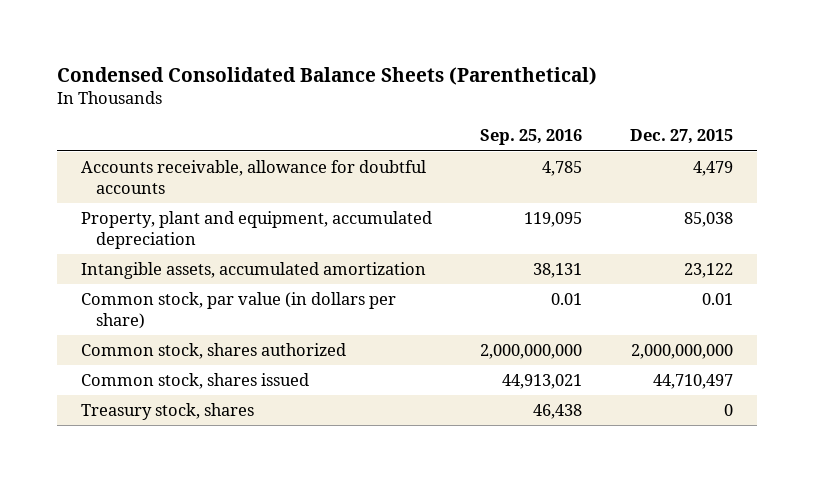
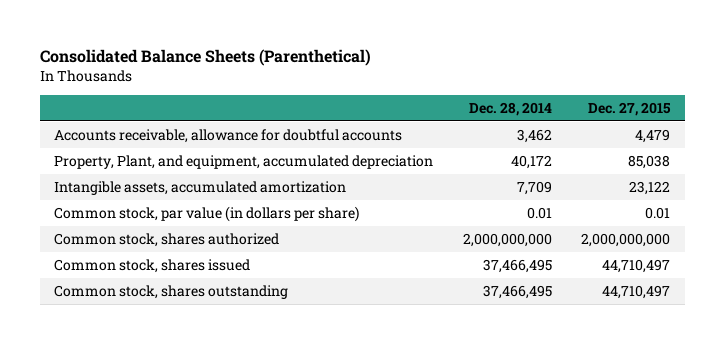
- Condensed Consolidated Balance Sheets (Parenthetical)
+ Consolidated Balance Sheets (Parenthetical)
- | Sep. 25, 2016 | Dec. 27, 2015
+ | Dec. 28, 2014 | Dec. 27, 2015
- Property, plant and equipment, accumulated depreciation | 119,095 | 85,038
+ Property, Plant, and equipment, accumulated depreciation | 40,172 | 85,038
- Treasury stock, shares | 46,438 | 0
+ Common stock, shares outstanding | 37,466,495 | 44,710,497

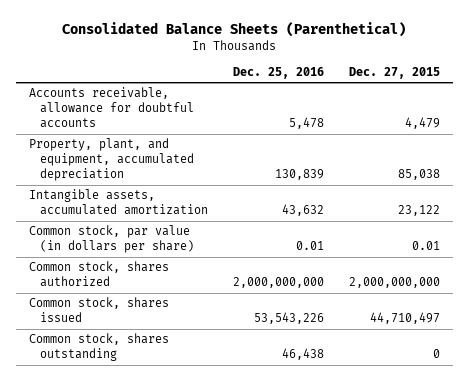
- | Dec. 28, 2014 | Dec. 27, 2015
+ | Dec. 25, 2016 | Dec. 27, 2015
- Property, Plant, and equipment, accumulated depreciation | 40,172 | 85,038
+ Property, plant, and equipment, accumulated depreciation | 130,839 | 85,038
- Common stock, shares outstanding | 37,466,495 | 44,710,497
+ Common stock, shares outstanding | 46,438 | 0

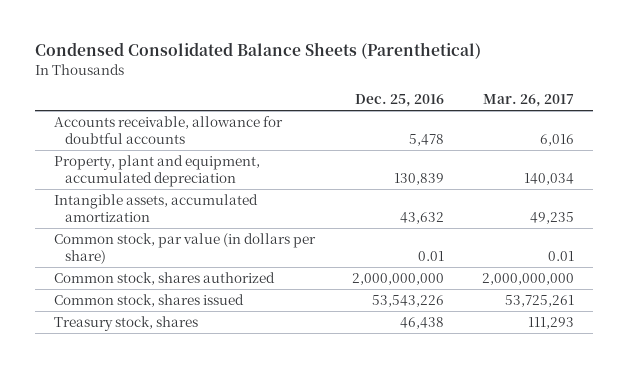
- Consolidated Balance Sheets (Parenthetical)
+ Condensed Consolidated Balance Sheets (Parenthetical)
- | Dec. 25, 2016 | Dec. 27, 2015
+ | Dec. 25, 2016 | Mar. 26, 2017
- Property, plant, and equipment, accumulated depreciation | 130,839 | 85,038
+ Property, plant and equipment, accumulated depreciation | 130,839 | 140,034
- Common stock, shares outstanding | 46,438 | 0
+ Treasury stock, shares | 46,438 | 111,293

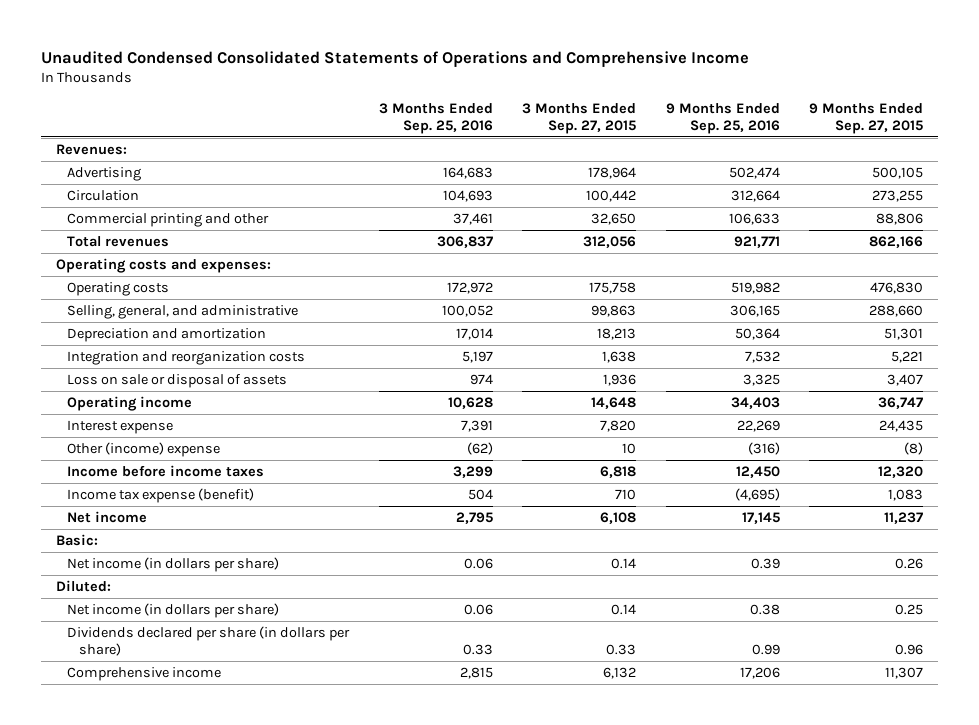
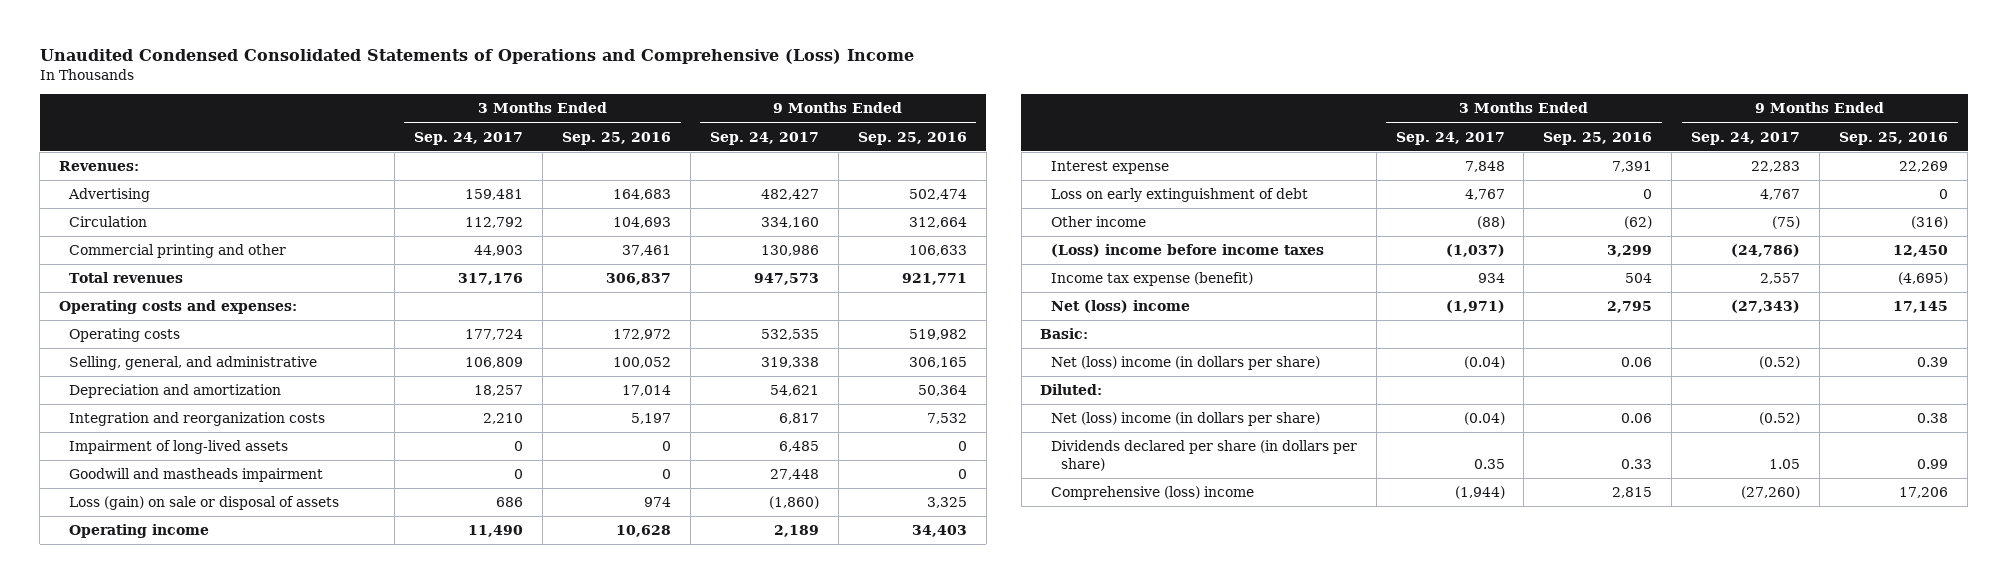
- Unaudited Condensed Consolidated Statements of Operations and Comprehensive Income
+ Unaudited Condensed Consolidated Statements of Operations and Comprehensive (Loss) Income
- | 3 Months Ended Sep. 25, 2016 | 3 Months Ended Sep. 27, 2015 | 9 Months Ended Sep. 25, 2016 | 9 Months Ended Sep. 27, 2015
+ | 3 Months Ended Sep. 24, 2017 | 3 Months Ended Sep. 25, 2016 | 9 Months Ended Sep. 24, 2017 | 9 Months Ended Sep. 25, 2016
- Loss on sale or disposal of assets | 974 | 1,936 | 3,325 | 3,407
+ Impairment of long-lived assets | 0 | 0 | 6,485 | 0
+ Goodwill and mastheads impairment | 0 | 0 | 27,448 | 0
+ Loss (gain) on sale or disposal of assets | 686 | 974 | (1,860) | 3,325
- Other (income) expense | (62) | 10 | (316) | (8)
- Income before income taxes | 3,299 | 6,818 | 12,450 | 12,320
+ Loss on early extinguishment of debt | 4,767 | 0 | 4,767 | 0
+ Other income | (88) | (62) | (75) | (316)
+ (Loss) income before income taxes | (1,037) | 3,299 | (24,786) | 12,450
- Net income | 2,795 | 6,108 | 17,145 | 11,237
+ Net (loss) income | (1,971) | 2,795 | (27,343) | 17,145
- Net income (in dollars per share) | 0.06 | 0.14 | 0.39 | 0.26
+ Net (loss) income (in dollars per share) | (0.04) | 0.06 | (0.52) | 0.39
- Net income (in dollars per share) | 0.06 | 0.14 | 0.38 | 0.25
+ Net (loss) income (in dollars per share) | (0.04) | 0.06 | (0.52) | 0.38
- Comprehensive income | 2,815 | 6,132 | 17,206 | 11,307
+ Comprehensive (loss) income | (1,944) | 2,815 | (27,260) | 17,206

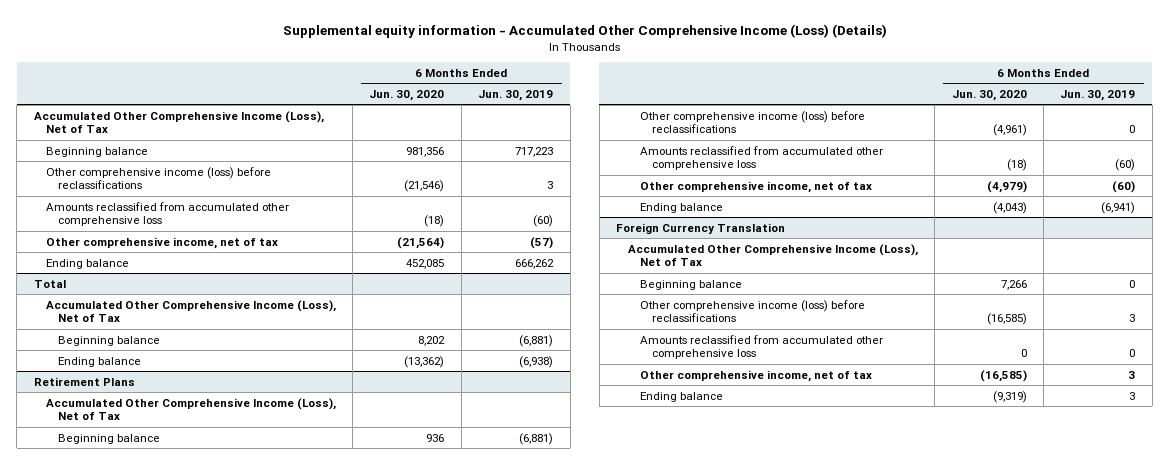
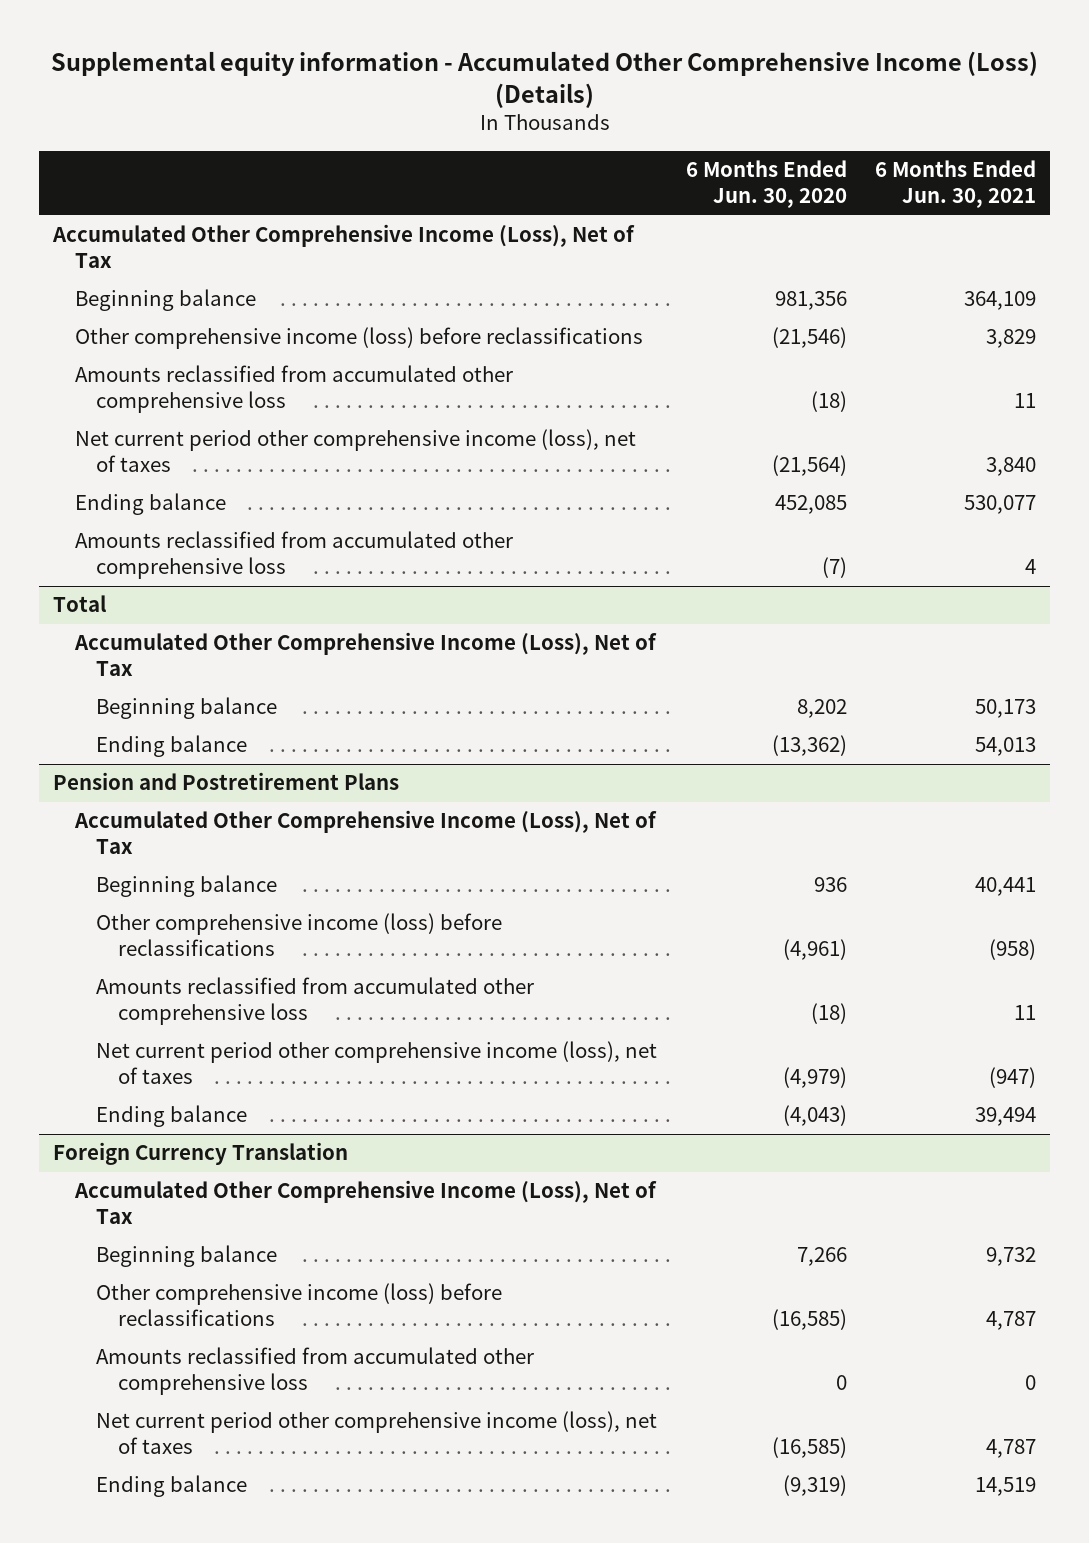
- | 6 Months Ended Jun. 30, 2020 | 6 Months Ended Jun. 30, 2019
+ | 6 Months Ended Jun. 30, 2020 | 6 Months Ended Jun. 30, 2021
- Other comprehensive income, net of tax | (21,564) | (57)
+ Net current period other comprehensive income (loss), net of taxes | (21,564) | 3,840
+ Amounts reclassified from accumulated other comprehensive loss | (7) | 4
- Retirement Plans
+ Pension and Postretirement Plans
- Other comprehensive income, net of tax | (4,979) | (60)
+ Net current period other comprehensive income (loss), net of taxes | (4,979) | (947)
@ Foreign Currency Translation
- Other comprehensive income, net of tax | (16,585) | 3
+ Net current period other comprehensive income (loss), net of taxes | (16,585) | 4,787

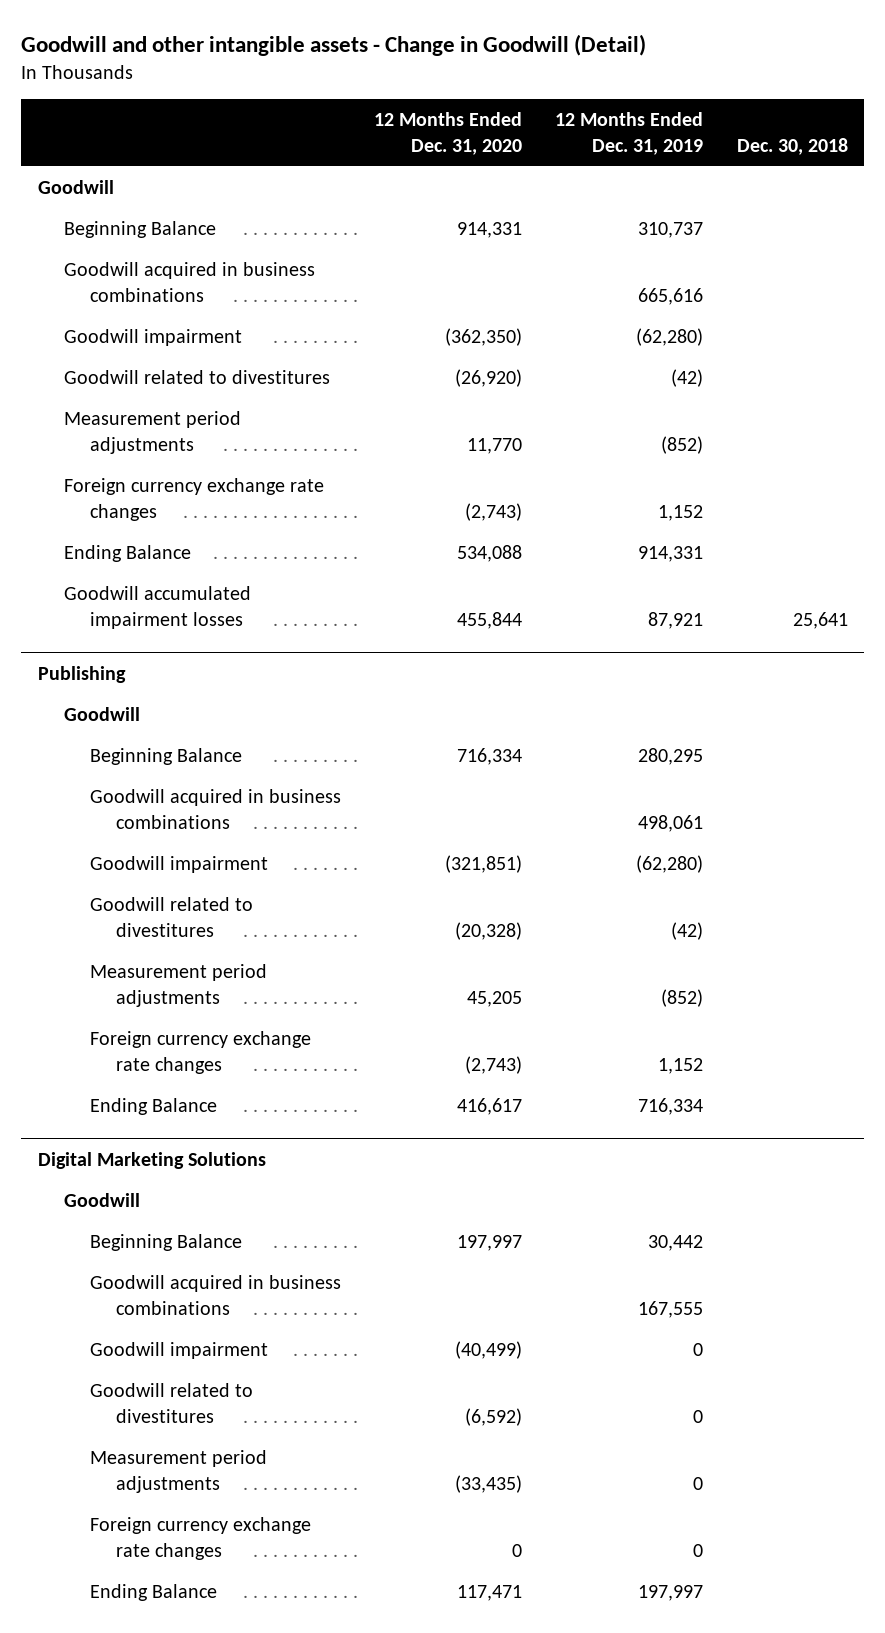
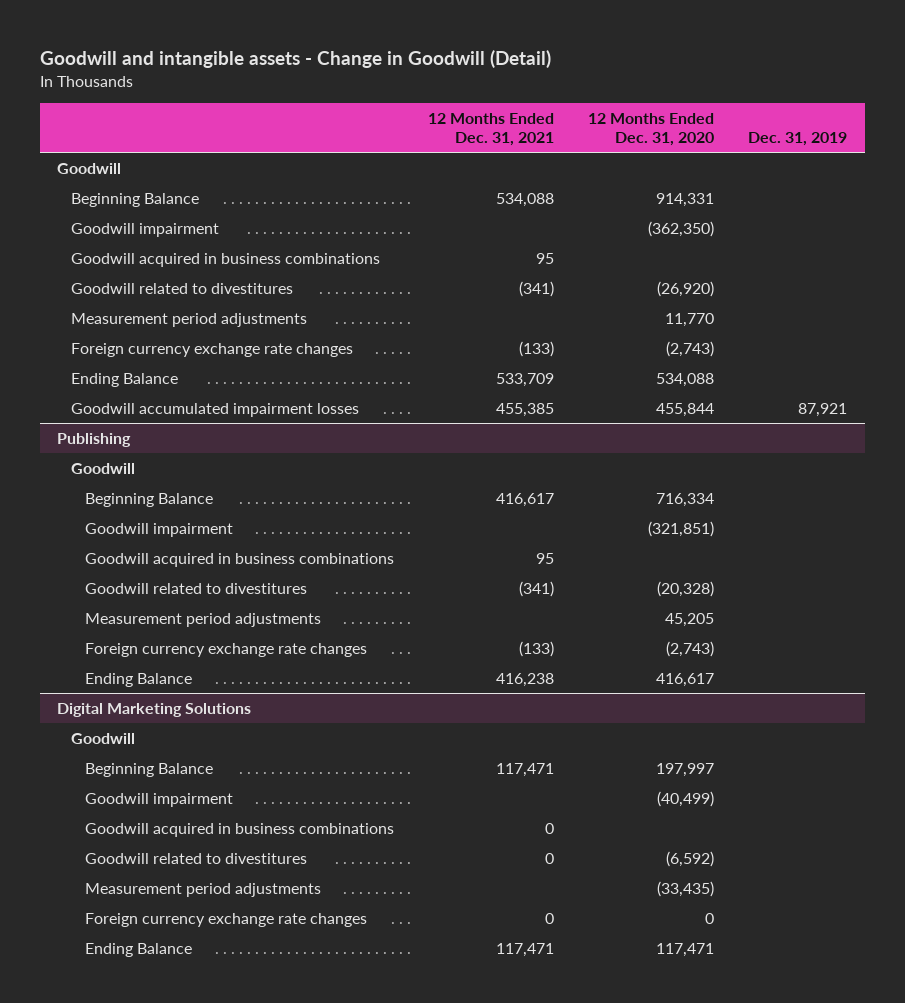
- Goodwill and other intangible assets - Change in Goodwill (Detail)
+ Goodwill and intangible assets - Change in Goodwill (Detail)
- | 12 Months Ended Dec. 31, 2020 | 12 Months Ended Dec. 31, 2019 | Dec. 30, 2018
+ | 12 Months Ended Dec. 31, 2021 | 12 Months Ended Dec. 31, 2020 | Dec. 31, 2019
moved down: Goodwill acquired in business combinations | 95 | |
@ Publishing
moved down: Goodwill acquired in business combinations | 95 | |
@ Digital Marketing Solutions
moved down: Goodwill acquired in business combinations | 0 | |

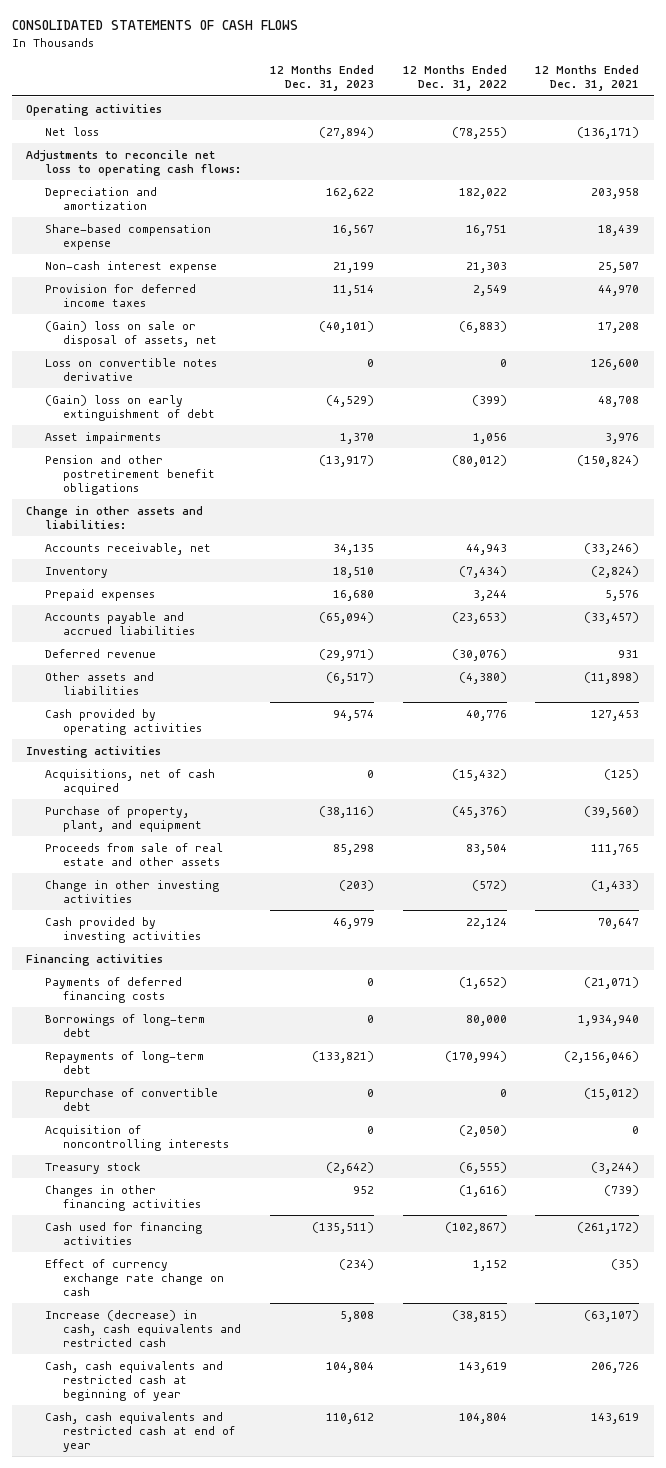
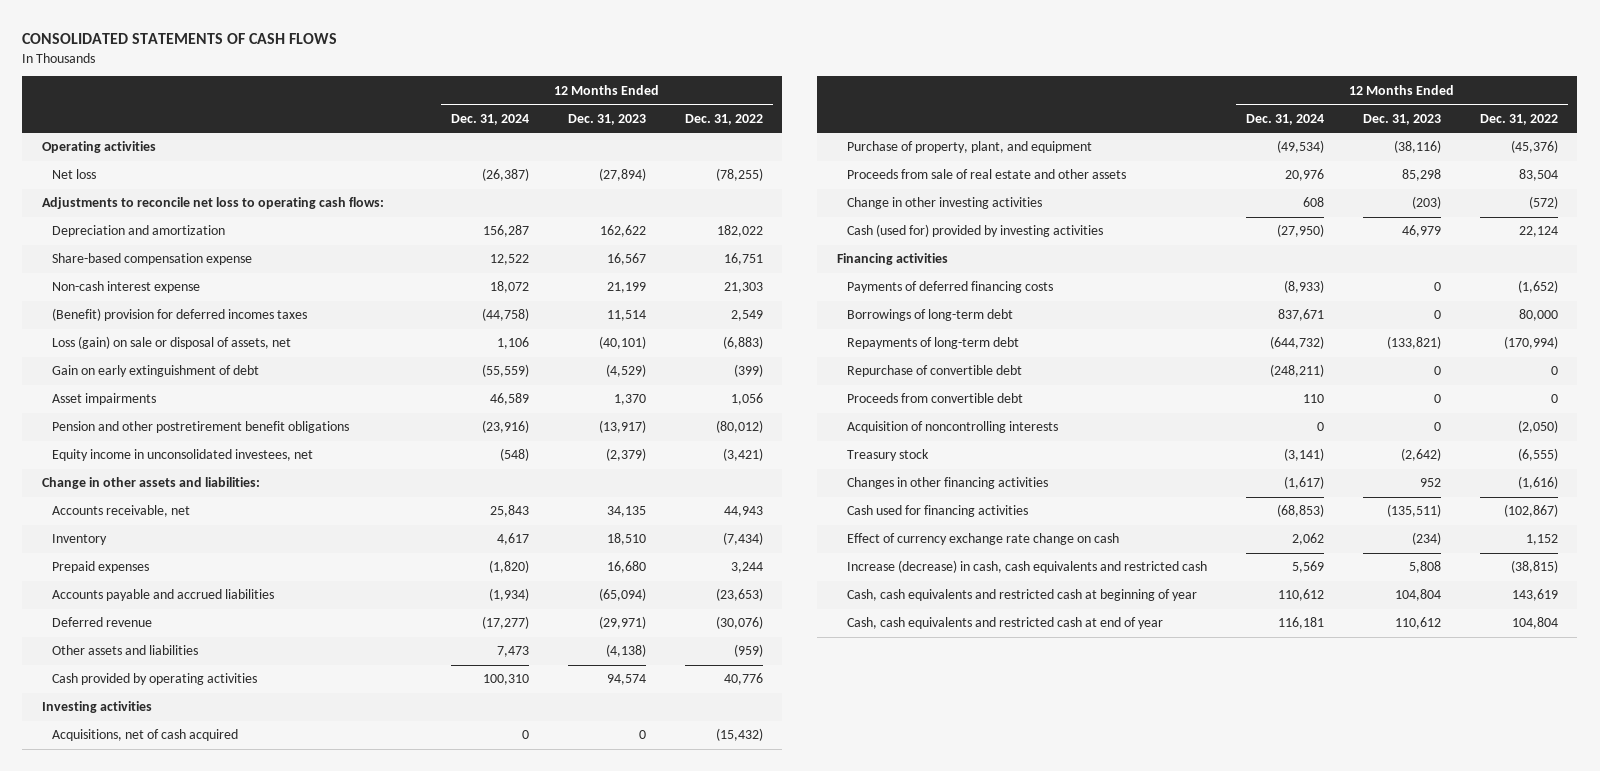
- | 12 Months Ended Dec. 31, 2023 | 12 Months Ended Dec. 31, 2022 | 12 Months Ended Dec. 31, 2021
+ | 12 Months Ended Dec. 31, 2024 | 12 Months Ended Dec. 31, 2023 | 12 Months Ended Dec. 31, 2022
- Provision for deferred income taxes | 11,514 | 2,549 | 44,970
- (Gain) loss on sale or disposal of assets, net | (40,101) | (6,883) | 17,208
- Loss on convertible notes derivative | 0 | 0 | 126,600
- (Gain) loss on early extinguishment of debt | (4,529) | (399) | 48,708
+ (Benefit) provision for deferred incomes taxes | (44,758) | 11,514 | 2,549
+ Loss (gain) on sale or disposal of assets, net | 1,106 | (40,101) | (6,883)
+ Gain on early extinguishment of debt | (55,559) | (4,529) | (399)
+ Equity income in unconsolidated investees, net | (548) | (2,379) | (3,421)
- Other assets and liabilities | (6,517) | (4,380) | (11,898)
+ Other assets and liabilities | 7,473 | (4,138) | (959)
- Cash provided by investing activities | 46,979 | 22,124 | 70,647
+ Cash (used for) provided by investing activities | (27,950) | 46,979 | 22,124
+ Proceeds from convertible debt | 110 | 0 | 0

